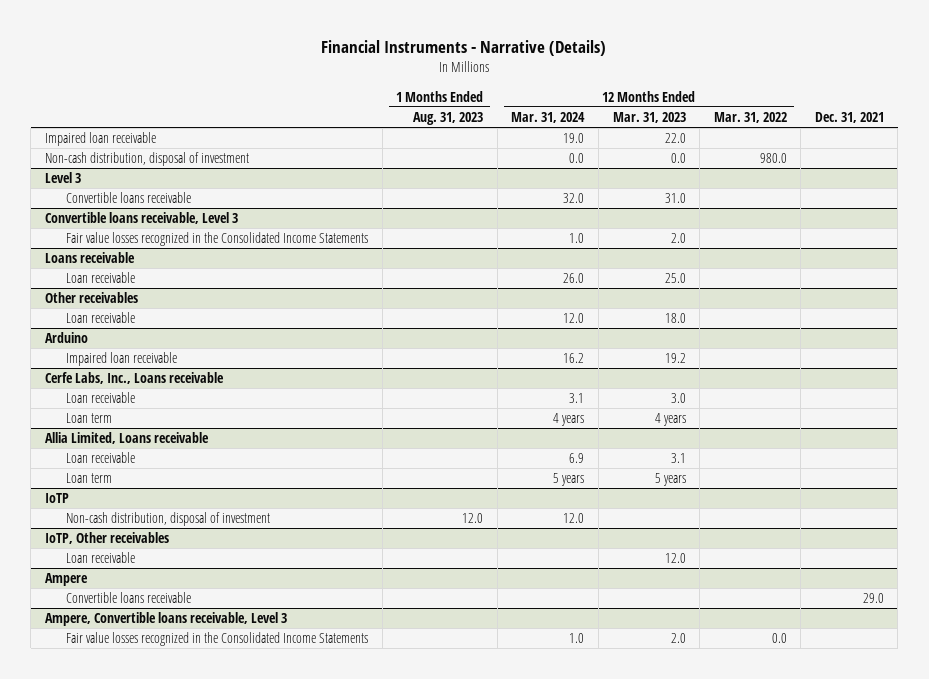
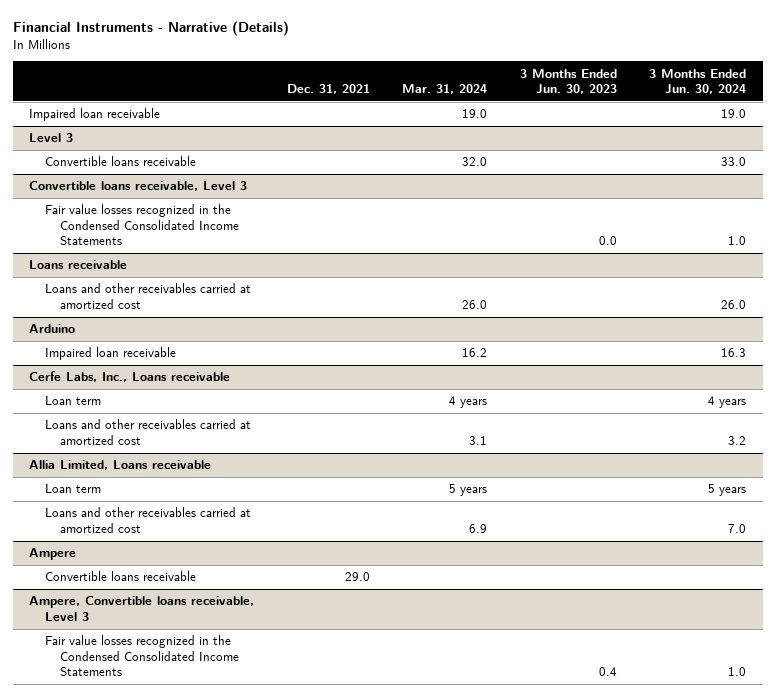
- | 1 Months Ended Aug. 31, 2023 | 12 Months Ended Mar. 31, 2024 | 12 Months Ended Mar. 31, 2023 | 12 Months Ended Mar. 31, 2022 | Dec. 31, 2021
+ | Dec. 31, 2021 | Mar. 31, 2024 | 3 Months Ended Jun. 30, 2023 | 3 Months Ended Jun. 30, 2024
- Non-cash distribution, disposal of investment | | 0.0 | 0.0 | 980.0 |
@ Convertible loans receivable, Level 3
- Fair value losses recognized in the Consolidated Income Statements | | 1.0 | 2.0 | |
+ Fair value losses recognized in the Condensed Consolidated Income Statements | | | 0.0 | 1.0
@ Loans receivable
- Loan receivable | | 26.0 | 25.0 | |
- Other receivables
- Loan receivable | | 12.0 | 18.0 | |
@ Loans receivable
+ Loans and other receivables carried at amortized cost | | 26.0 | | 26.0
@ Cerfe Labs, Inc., Loans receivable
- Loan receivable | | 3.1 | 3.0 | |
+ Loans and other receivables carried at amortized cost | | 3.1 | | 3.2
@ Allia Limited, Loans receivable
- Loan receivable | | 6.9 | 3.1 | |
- IoTP
- Non-cash distribution, disposal of investment | 12.0 | 12.0 | | |
- IoTP, Other receivables
- Loan receivable | | | 12.0 | |
@ Allia Limited, Loans receivable
+ Loans and other receivables carried at amortized cost | | 6.9 | | 7.0
@ Ampere, Convertible loans receivable, Level 3
- Fair value losses recognized in the Consolidated Income Statements | | 1.0 | 2.0 | 0.0 |
+ Fair value losses recognized in the Condensed Consolidated Income Statements | | | 0.4 | 1.0

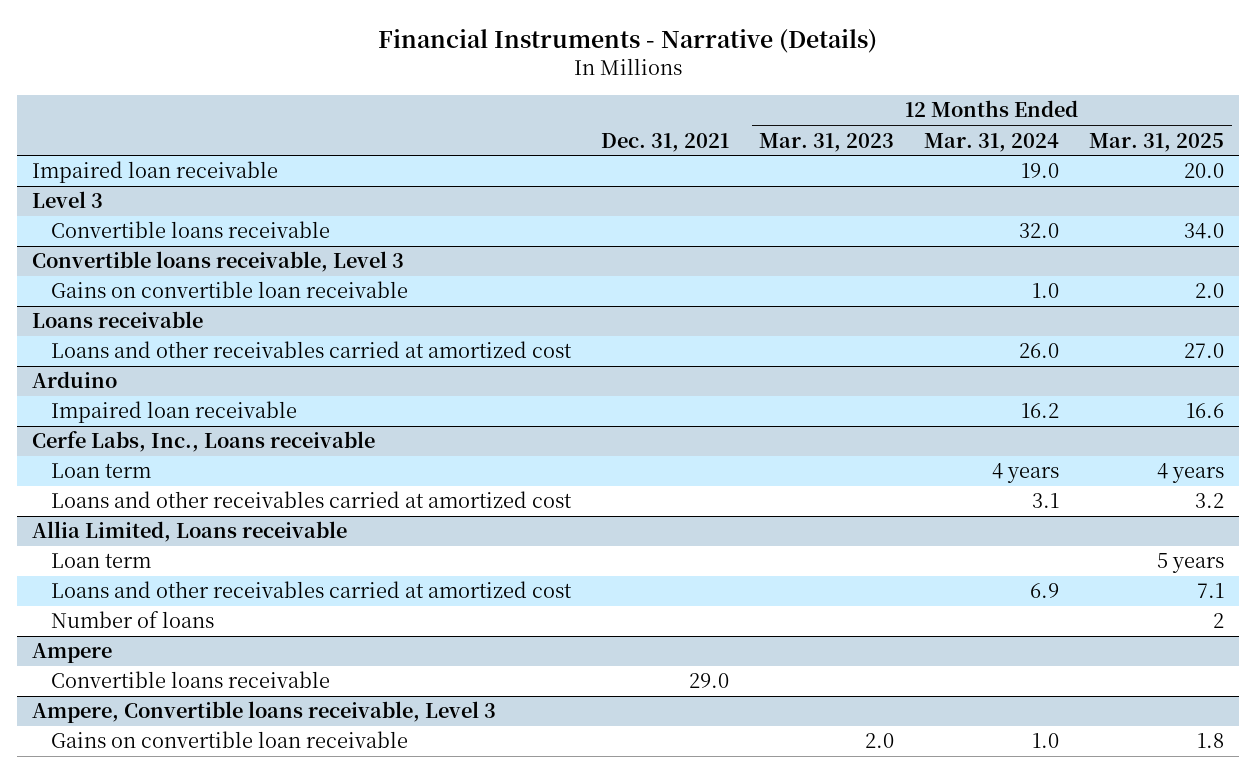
- | Dec. 31, 2021 | Mar. 31, 2024 | 3 Months Ended Jun. 30, 2023 | 3 Months Ended Jun. 30, 2024
+ | Dec. 31, 2021 | 12 Months Ended Mar. 31, 2023 | 12 Months Ended Mar. 31, 2024 | 12 Months Ended Mar. 31, 2025
@ Convertible loans receivable, Level 3
- Fair value losses recognized in the Condensed Consolidated Income Statements | | | 0.0 | 1.0
+ Gains on convertible loan receivable | | | 1.0 | 2.0
@ Allia Limited, Loans receivable
+ Number of loans | | | | 2
@ Ampere, Convertible loans receivable, Level 3
- Fair value losses recognized in the Condensed Consolidated Income Statements | | | 0.4 | 1.0
+ Gains on convertible loan receivable | | 2.0 | 1.0 | 1.8

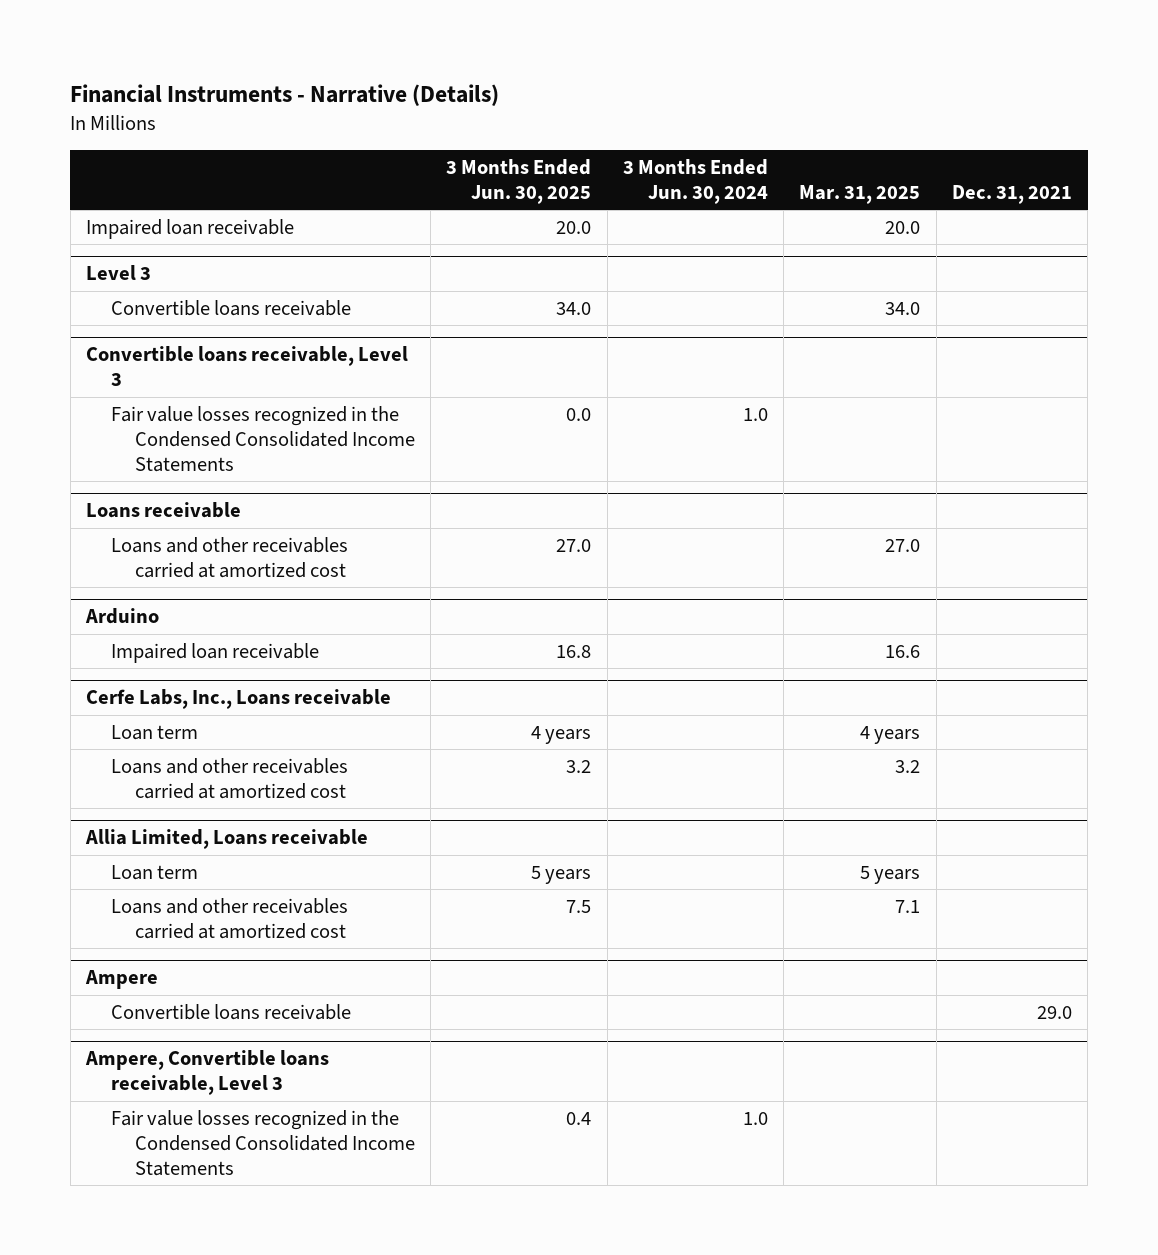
- | Dec. 31, 2021 | 12 Months Ended Mar. 31, 2023 | 12 Months Ended Mar. 31, 2024 | 12 Months Ended Mar. 31, 2025
+ | 3 Months Ended Jun. 30, 2025 | 3 Months Ended Jun. 30, 2024 | Mar. 31, 2025 | Dec. 31, 2021
@ Convertible loans receivable, Level 3
- Gains on convertible loan receivable | | | 1.0 | 2.0
+ Fair value losses recognized in the Condensed Consolidated Income Statements | 0.0 | 1.0 | |
@ Allia Limited, Loans receivable
- Number of loans | | | | 2
@ Ampere, Convertible loans receivable, Level 3
- Gains on convertible loan receivable | | 2.0 | 1.0 | 1.8
+ Fair value losses recognized in the Condensed Consolidated Income Statements | 0.4 | 1.0 | |

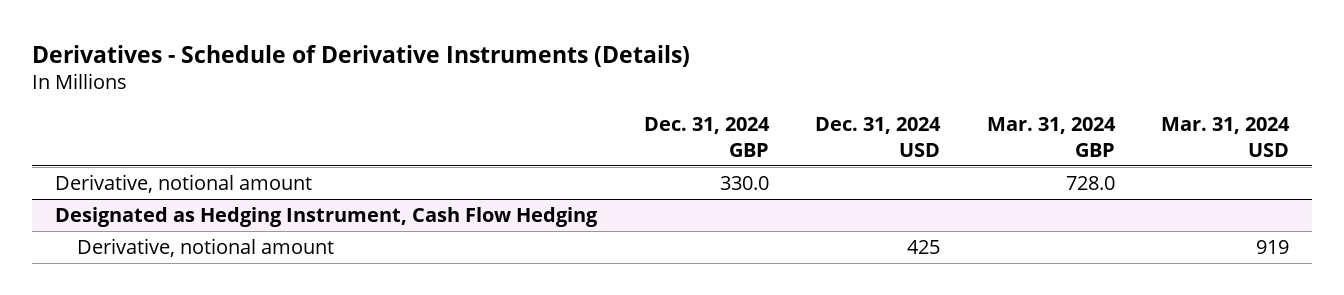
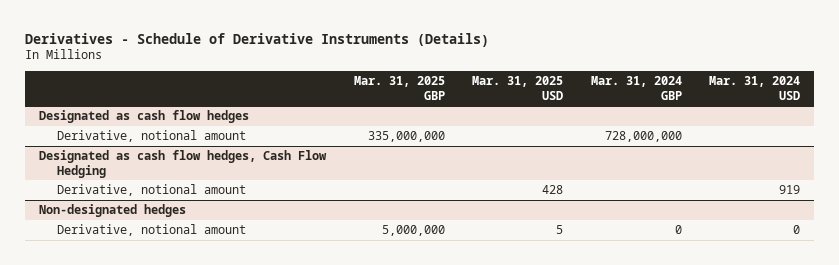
- | Dec. 31, 2024 GBP | Dec. 31, 2024 USD | Mar. 31, 2024 GBP | Mar. 31, 2024 USD
+ | Mar. 31, 2025 GBP | Mar. 31, 2025 USD | Mar. 31, 2024 GBP | Mar. 31, 2024 USD
- Derivative, notional amount | 330.0 | | 728.0 |
- Designated as Hedging Instrument, Cash Flow Hedging
+ Designated as cash flow hedges
+ Derivative, notional amount | 335,000,000 | | 728,000,000 |
+ Designated as cash flow hedges, Cash Flow Hedging
+ Non-designated hedges
+ Derivative, notional amount | 5,000,000 | 5 | 0 | 0

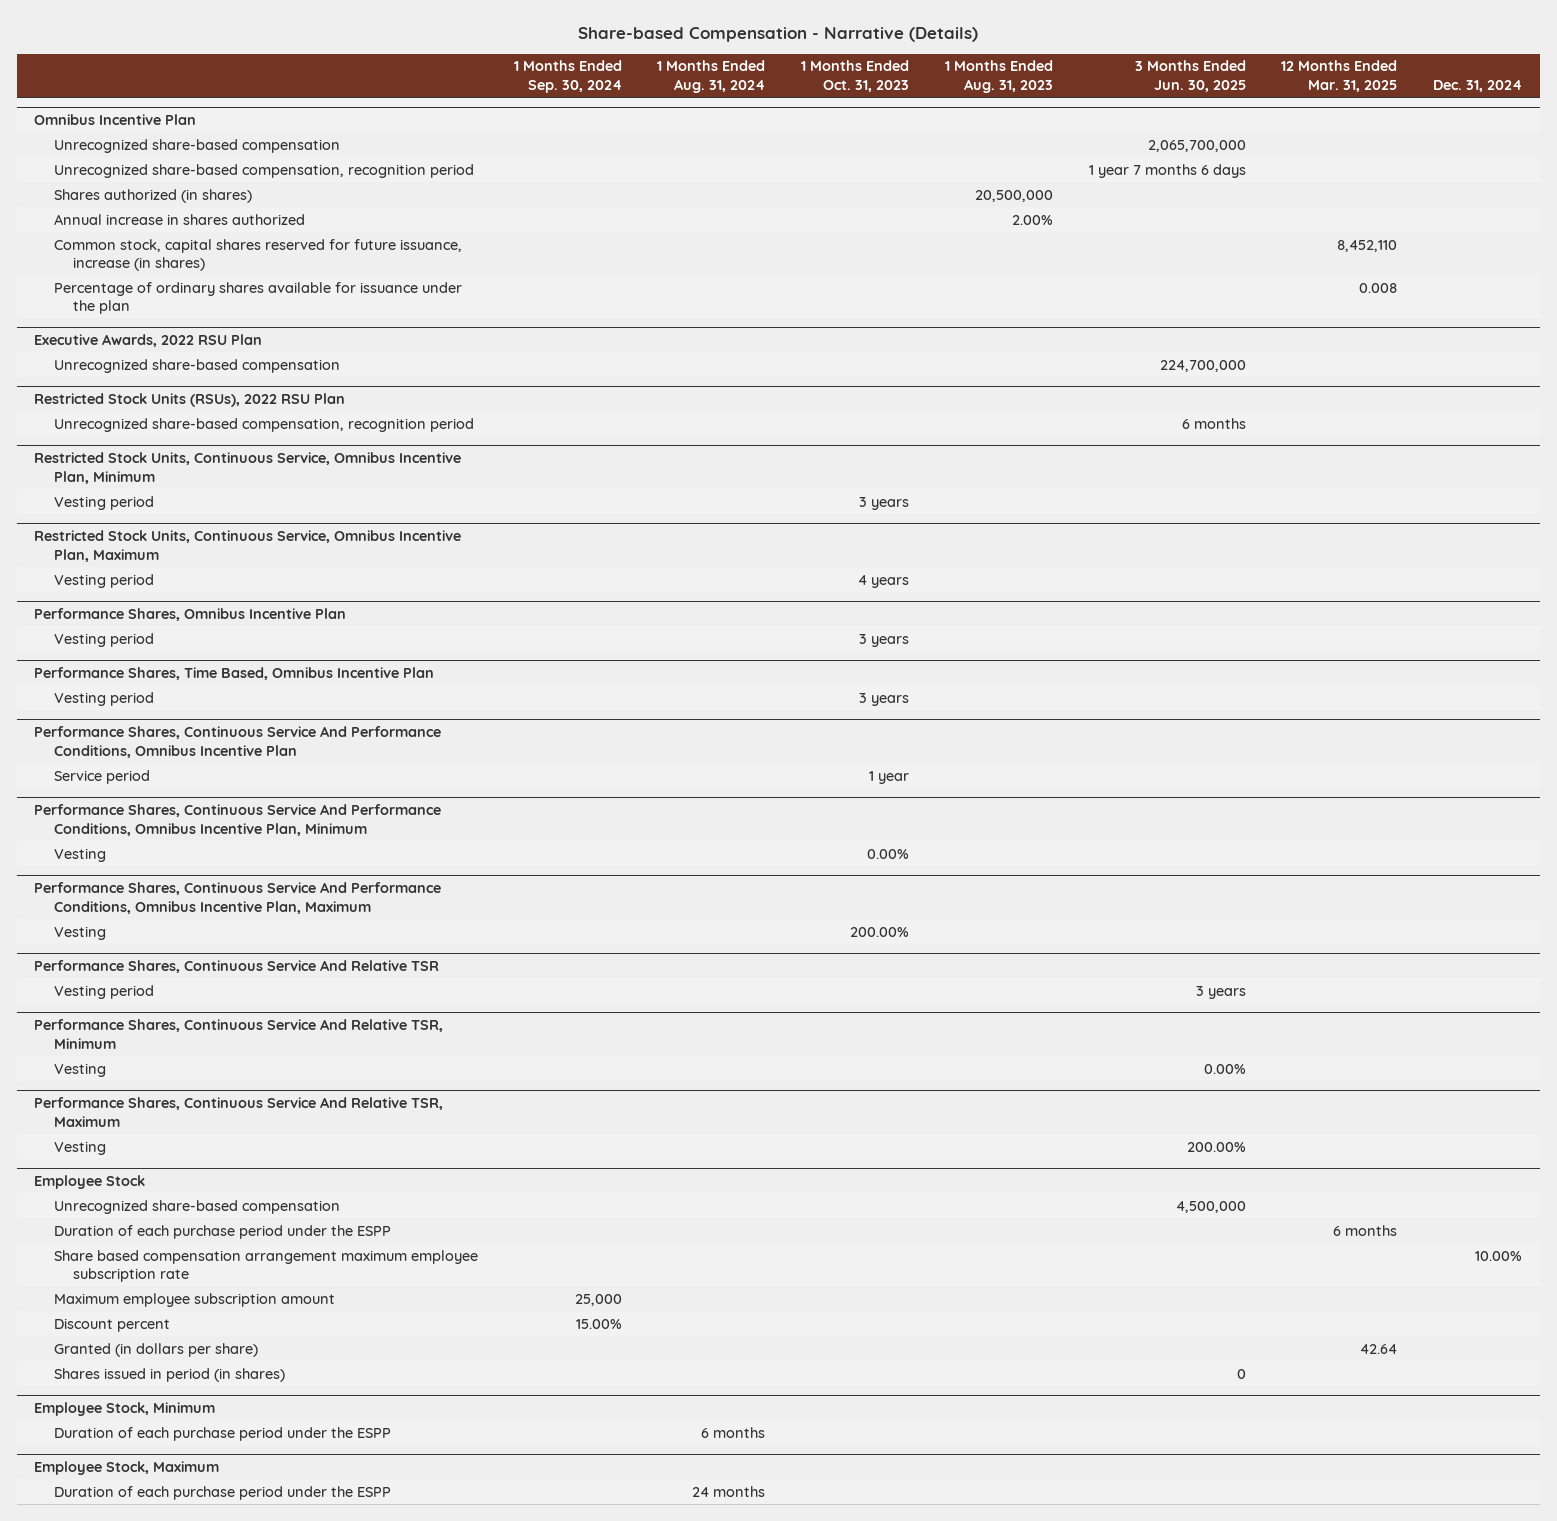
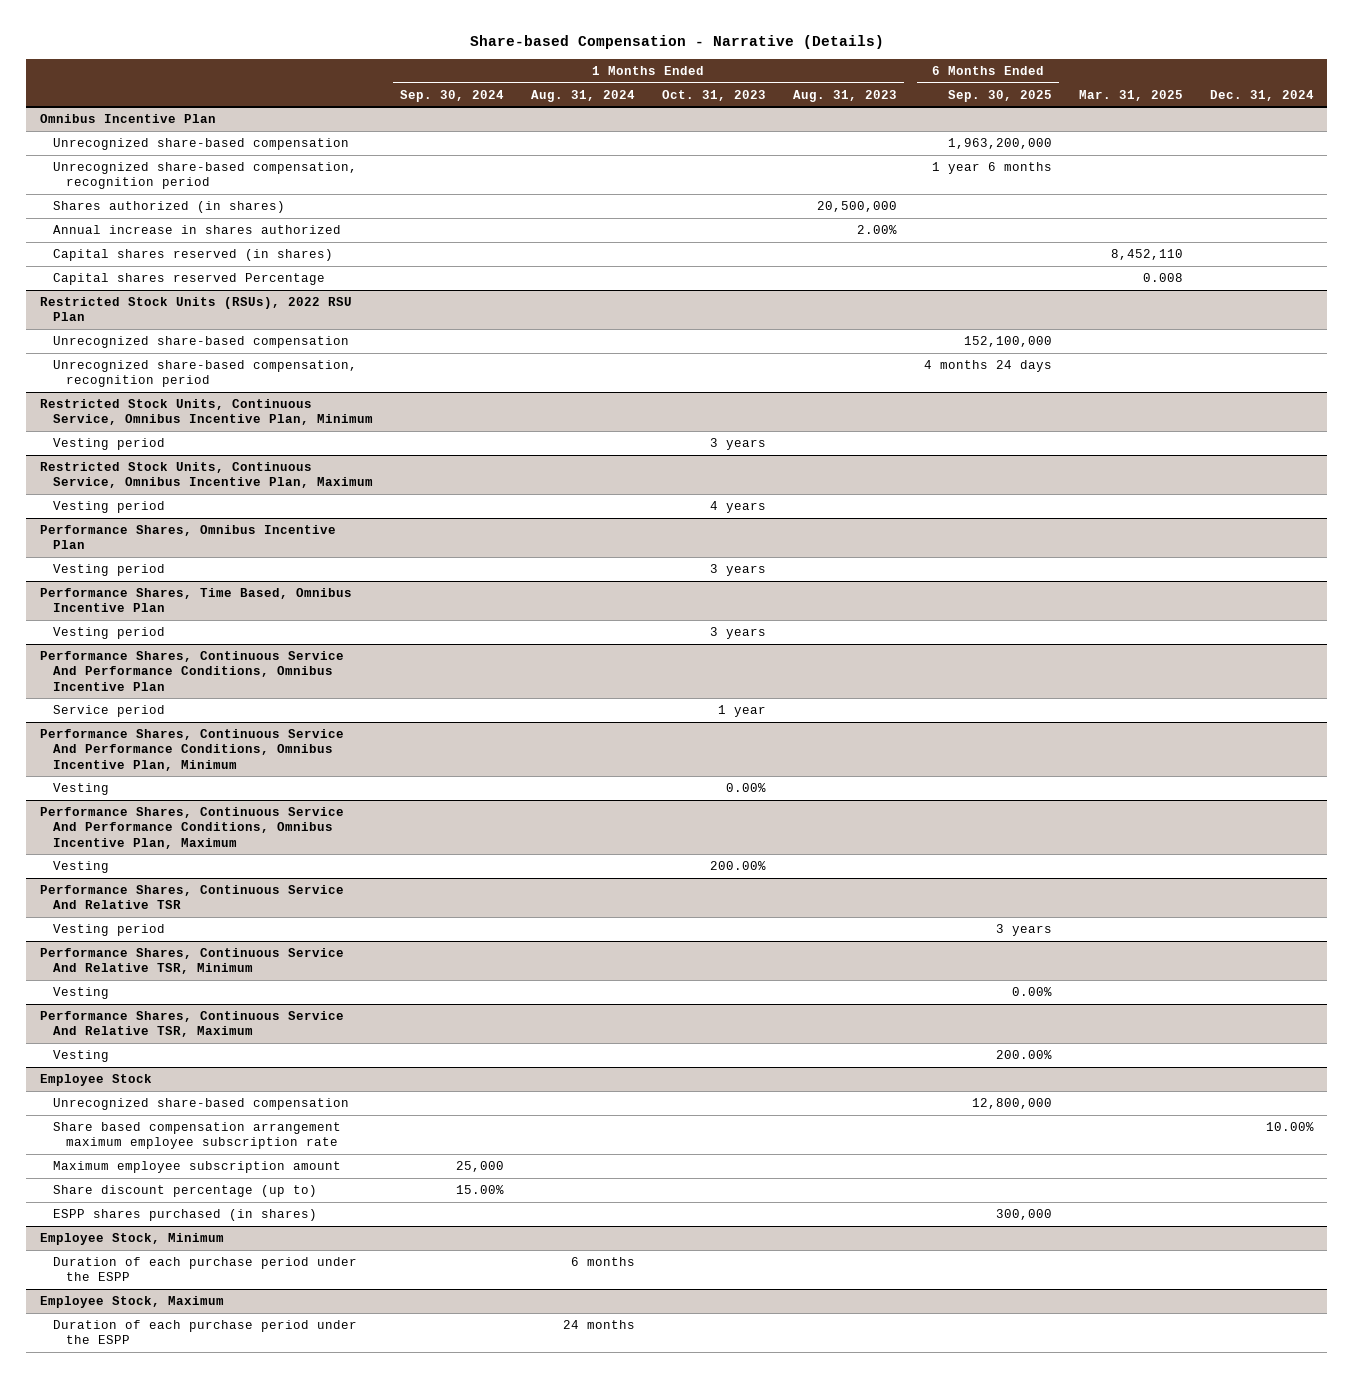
- | 1 Months Ended Sep. 30, 2024 | 1 Months Ended Aug. 31, 2024 | 1 Months Ended Oct. 31, 2023 | 1 Months Ended Aug. 31, 2023 | 3 Months Ended Jun. 30, 2025 | 12 Months Ended Mar. 31, 2025 | Dec. 31, 2024
+ | 1 Months Ended Sep. 30, 2024 | 1 Months Ended Aug. 31, 2024 | 1 Months Ended Oct. 31, 2023 | 1 Months Ended Aug. 31, 2023 | 6 Months Ended Sep. 30, 2025 | Mar. 31, 2025 | Dec. 31, 2024
@ Omnibus Incentive Plan
- Common stock, capital shares reserved for future issuance, increase (in shares) | | | | | | 8,452,110 |
- Percentage of ordinary shares available for issuance under the plan | | | | | | 0.008 |
- Executive Awards, 2022 RSU Plan
- Unrecognized share-based compensation | | | | | 224,700,000 | |
@ Omnibus Incentive Plan
+ Capital shares reserved (in shares) | | | | | | 8,452,110 |
+ Capital shares reserved Percentage | | | | | | 0.008 |
@ Restricted Stock Units (RSUs), 2022 RSU Plan
+ Unrecognized share-based compensation | | | | | 152,100,000 | |
@ Employee Stock
- Duration of each purchase period under the ESPP | | | | | | 6 months |
- Discount percent | 15.00% | | | | | |
- Granted (in dollars per share) | | | | | | 42.64 |
- Shares issued in period (in shares) | | | | | 0 | |
+ Share discount percentage (up to) | 15.00% | | | | | |
+ ESPP shares purchased (in shares) | | | | | 300,000 | |

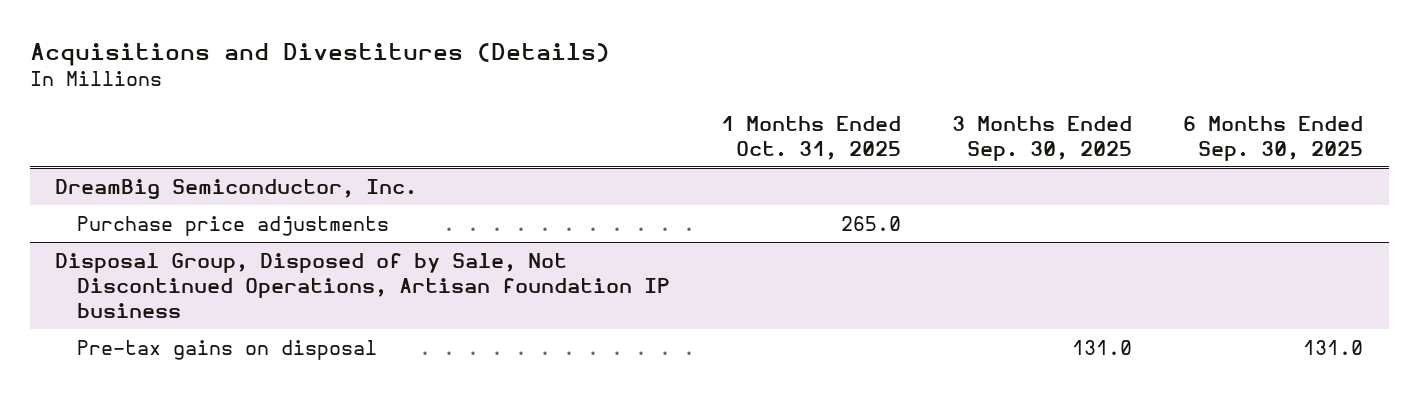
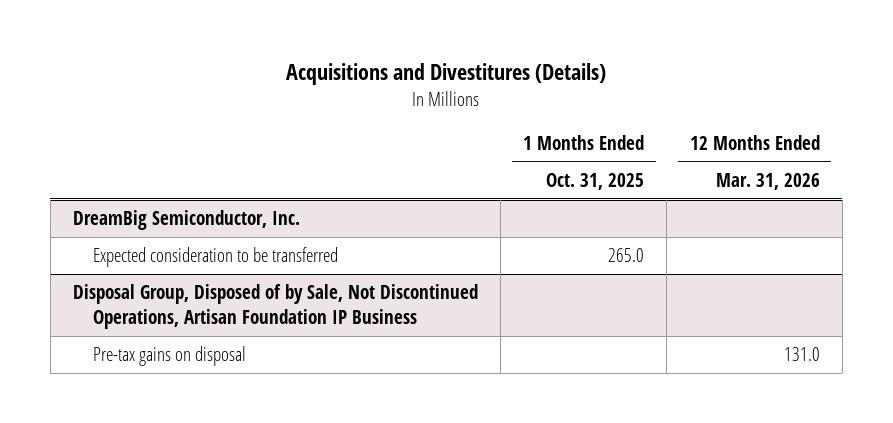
- | 1 Months Ended Oct. 31, 2025 | 3 Months Ended Sep. 30, 2025 | 6 Months Ended Sep. 30, 2025
+ | 1 Months Ended Oct. 31, 2025 | 12 Months Ended Mar. 31, 2026
@ DreamBig Semiconductor, Inc.
- Purchase price adjustments | 265.0 | |
- Disposal Group, Disposed of by Sale, Not Discontinued Operations, Artisan foundation IP business
@ DreamBig Semiconductor, Inc.
+ Expected consideration to be transferred | 265.0 |
+ Disposal Group, Disposed of by Sale, Not Discontinued Operations, Artisan Foundation IP Business

